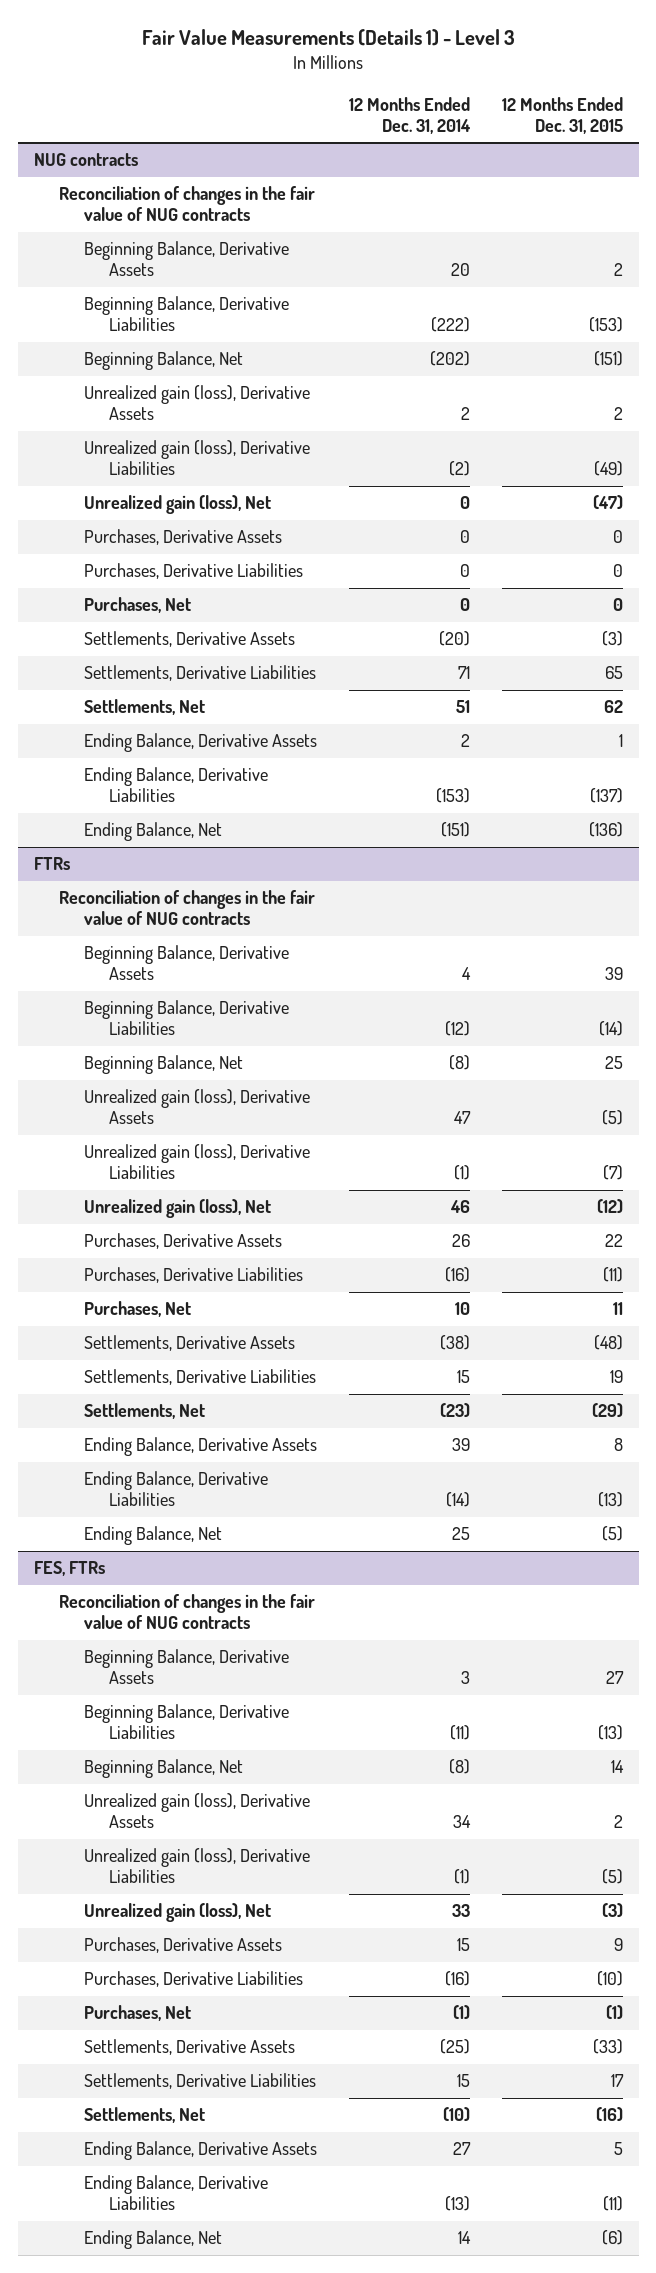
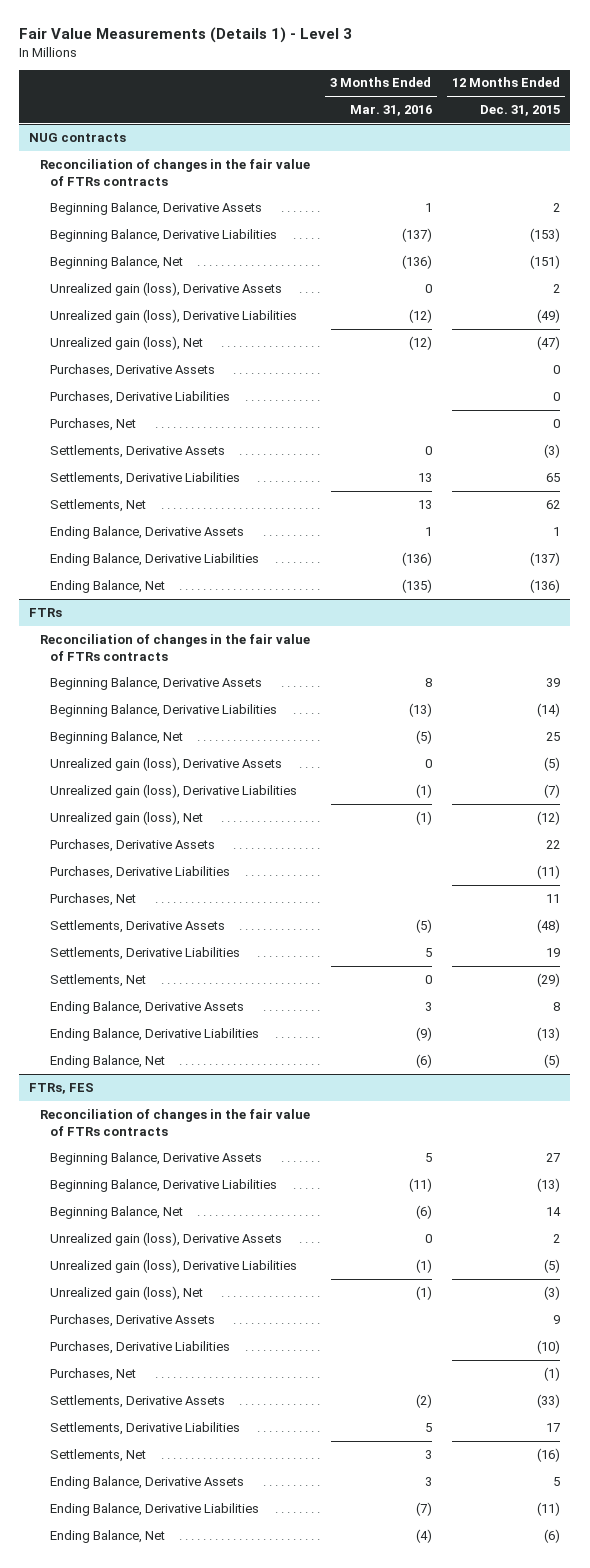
- | 12 Months Ended Dec. 31, 2014 | 12 Months Ended Dec. 31, 2015
+ | 3 Months Ended Mar. 31, 2016 | 12 Months Ended Dec. 31, 2015
@ NUG contracts
- Reconciliation of changes in the fair value of NUG contracts
+ Reconciliation of changes in the fair value of FTRs contracts
@ FTRs
- Reconciliation of changes in the fair value of NUG contracts
+ Reconciliation of changes in the fair value of FTRs contracts
- FES, FTRs
- Reconciliation of changes in the fair value of NUG contracts
+ FTRs, FES
+ Reconciliation of changes in the fair value of FTRs contracts

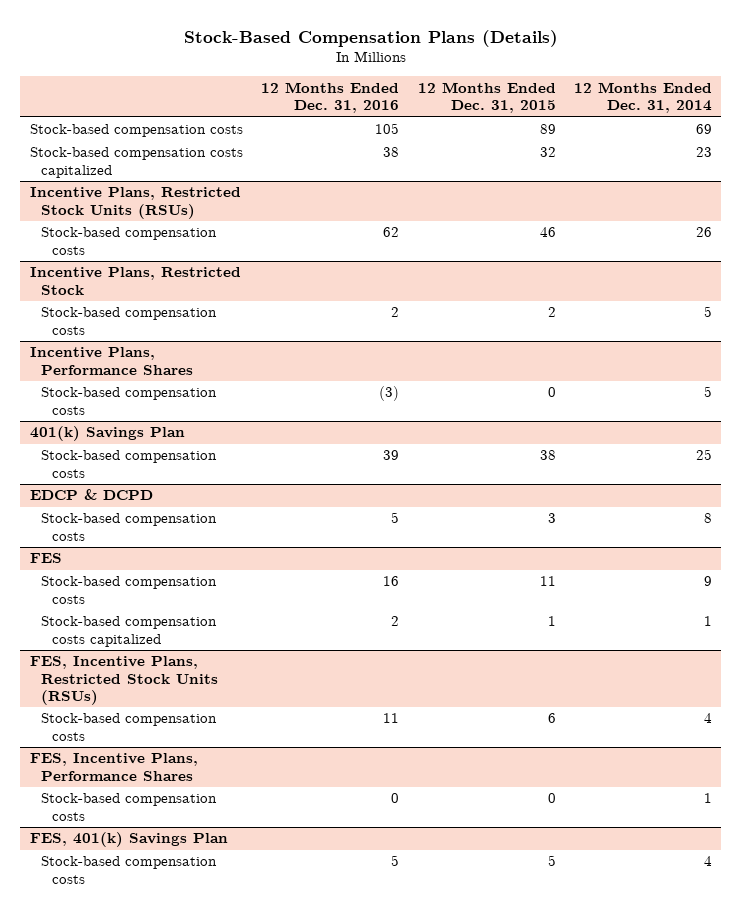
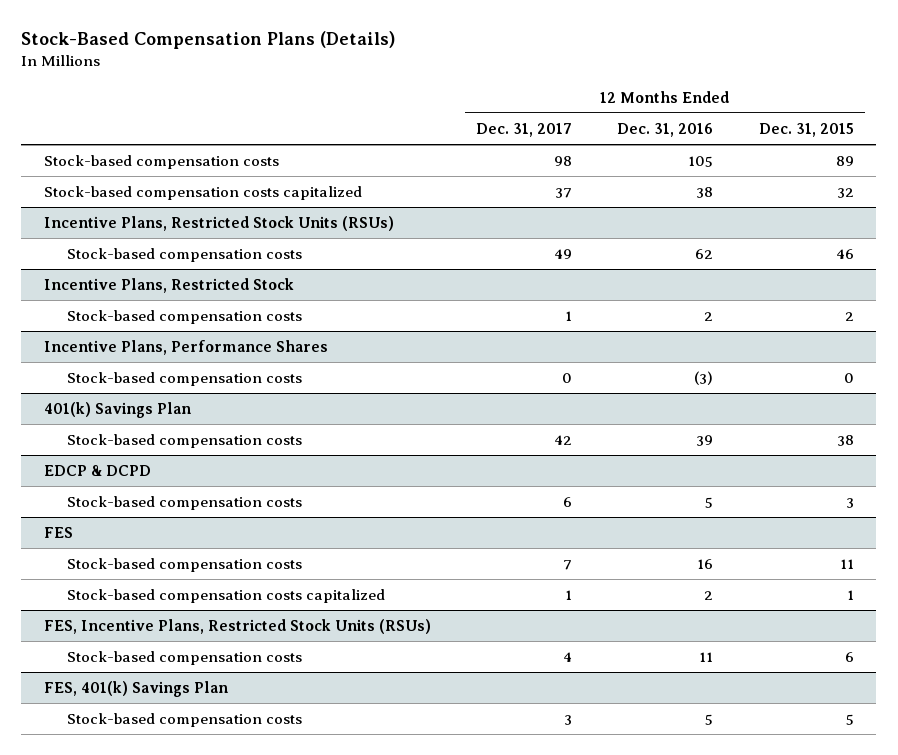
- | 12 Months Ended Dec. 31, 2016 | 12 Months Ended Dec. 31, 2015 | 12 Months Ended Dec. 31, 2014
+ | 12 Months Ended Dec. 31, 2017 | 12 Months Ended Dec. 31, 2016 | 12 Months Ended Dec. 31, 2015
- FES, Incentive Plans, Performance Shares
- Stock-based compensation costs | 0 | 0 | 1

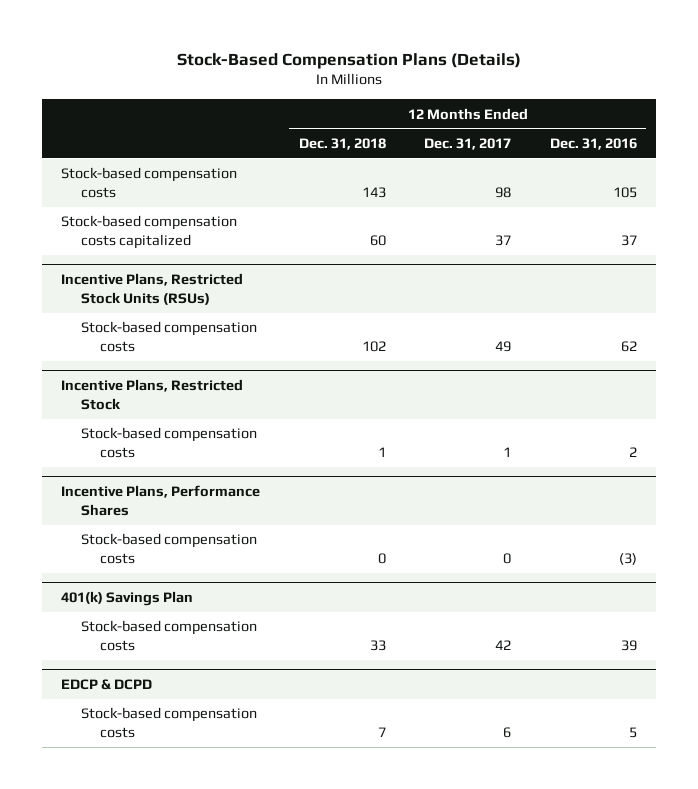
- | 12 Months Ended Dec. 31, 2017 | 12 Months Ended Dec. 31, 2016 | 12 Months Ended Dec. 31, 2015
+ | 12 Months Ended Dec. 31, 2018 | 12 Months Ended Dec. 31, 2017 | 12 Months Ended Dec. 31, 2016
- Stock-based compensation costs capitalized | 37 | 38 | 32
+ Stock-based compensation costs capitalized | 60 | 37 | 37
- FES
- Stock-based compensation costs | 7 | 16 | 11
- Stock-based compensation costs capitalized | 1 | 2 | 1
- FES, Incentive Plans, Restricted Stock Units (RSUs)
- Stock-based compensation costs | 4 | 11 | 6
- FES, 401(k) Savings Plan
- Stock-based compensation costs | 3 | 5 | 5

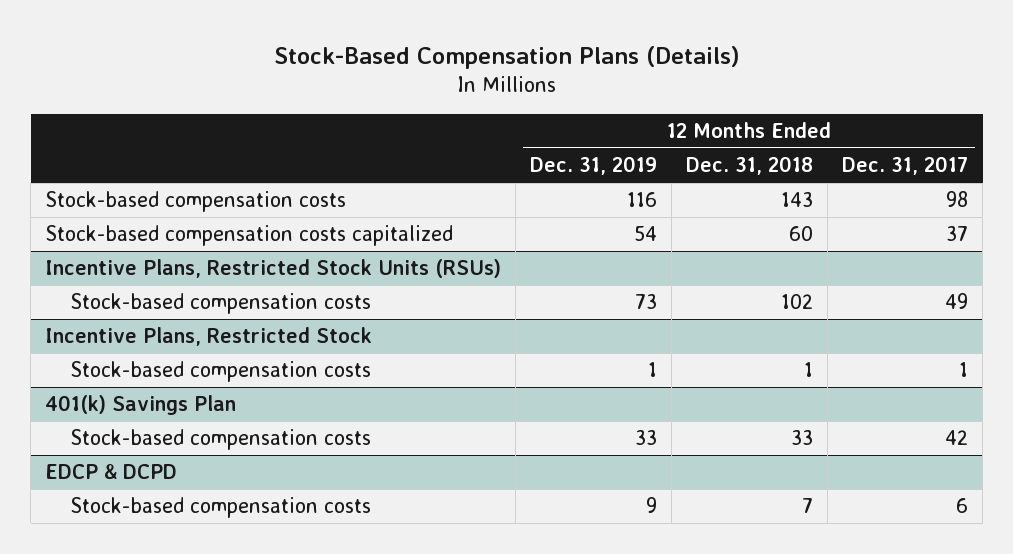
- | 12 Months Ended Dec. 31, 2018 | 12 Months Ended Dec. 31, 2017 | 12 Months Ended Dec. 31, 2016
+ | 12 Months Ended Dec. 31, 2019 | 12 Months Ended Dec. 31, 2018 | 12 Months Ended Dec. 31, 2017
- Incentive Plans, Performance Shares
- Stock-based compensation costs | 0 | 0 | (3)

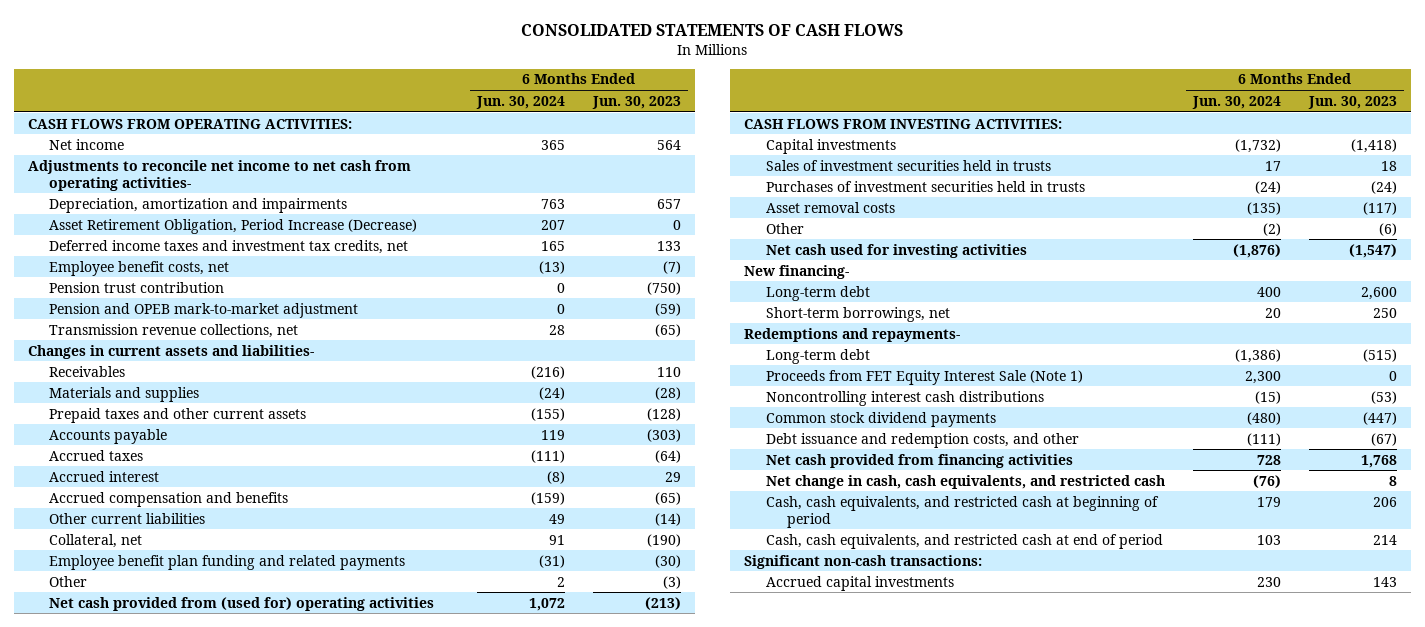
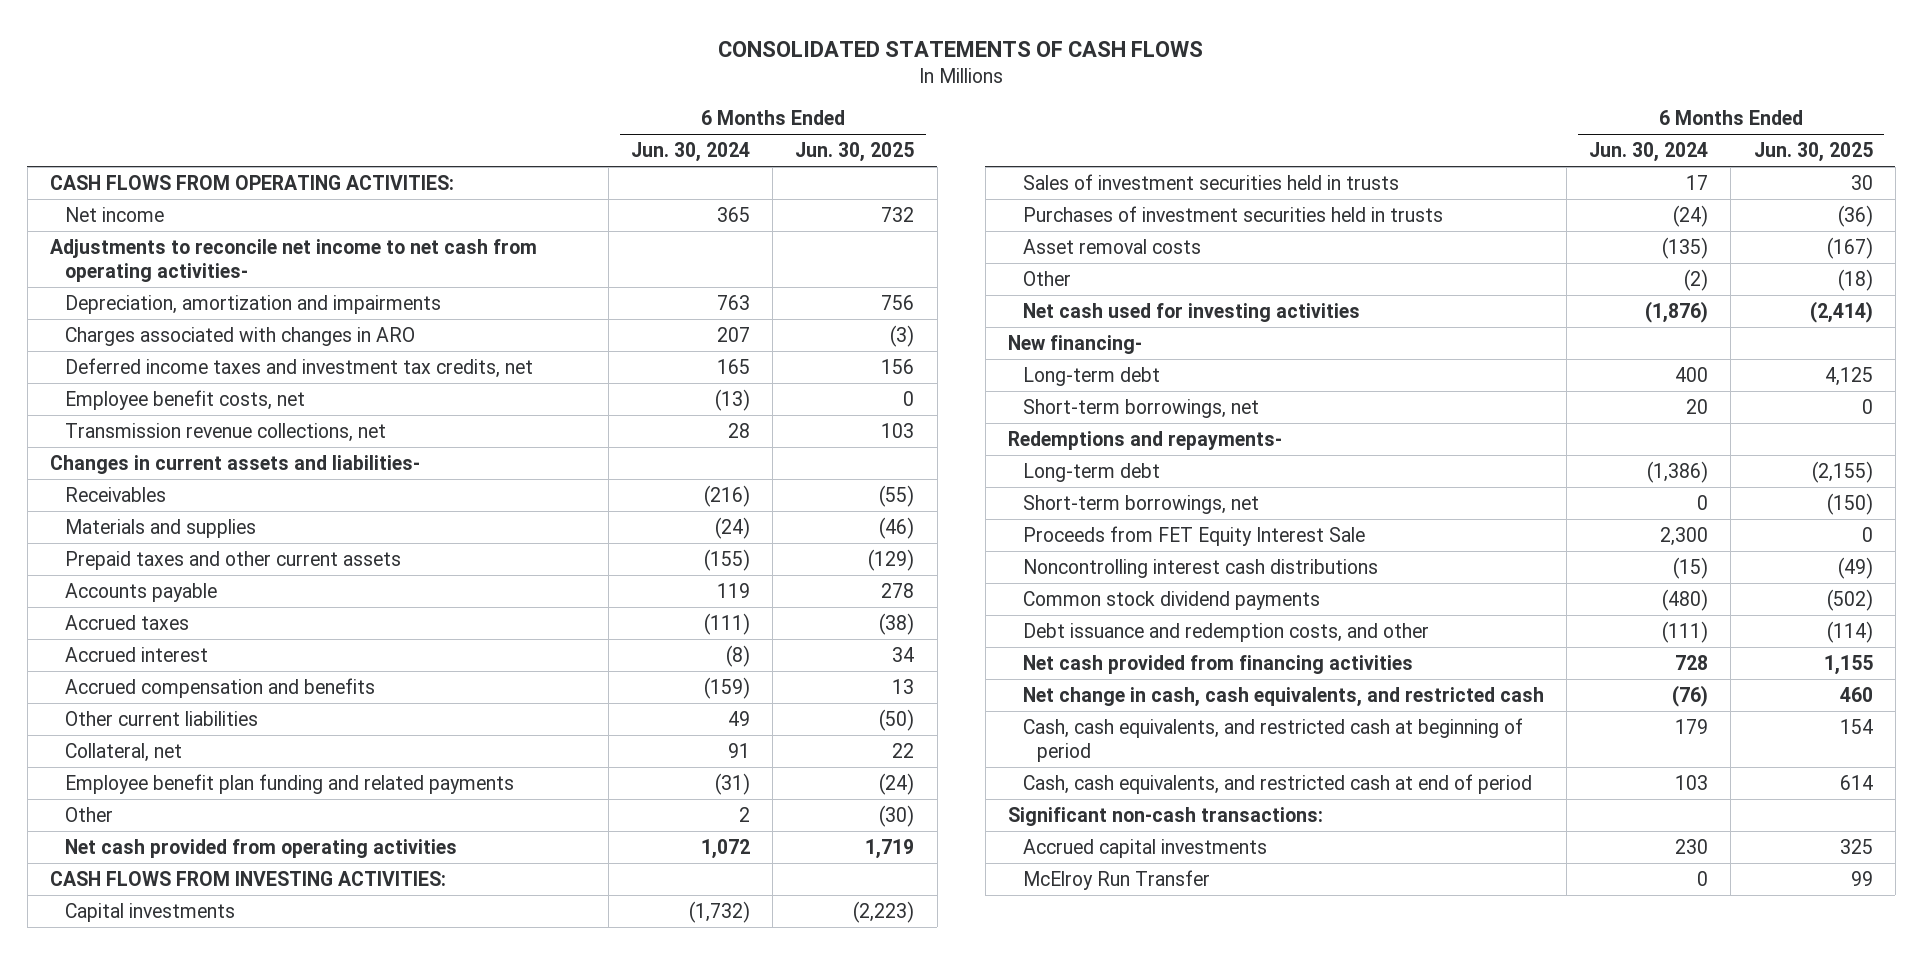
- | 6 Months Ended Jun. 30, 2024 | 6 Months Ended Jun. 30, 2023
+ | 6 Months Ended Jun. 30, 2024 | 6 Months Ended Jun. 30, 2025
- Asset Retirement Obligation, Period Increase (Decrease) | 207 | 0
+ Charges associated with changes in ARO | 207 | (3)
- Pension trust contribution | 0 | (750)
- Pension and OPEB mark-to-market adjustment | 0 | (59)
- Net cash provided from (used for) operating activities | 1,072 | (213)
+ Net cash provided from operating activities | 1,072 | 1,719
- Proceeds from FET Equity Interest Sale (Note 1) | 2,300 | 0
+ Short-term borrowings, net | 0 | (150)
+ Proceeds from FET Equity Interest Sale | 2,300 | 0
+ McElroy Run Transfer | 0 | 99

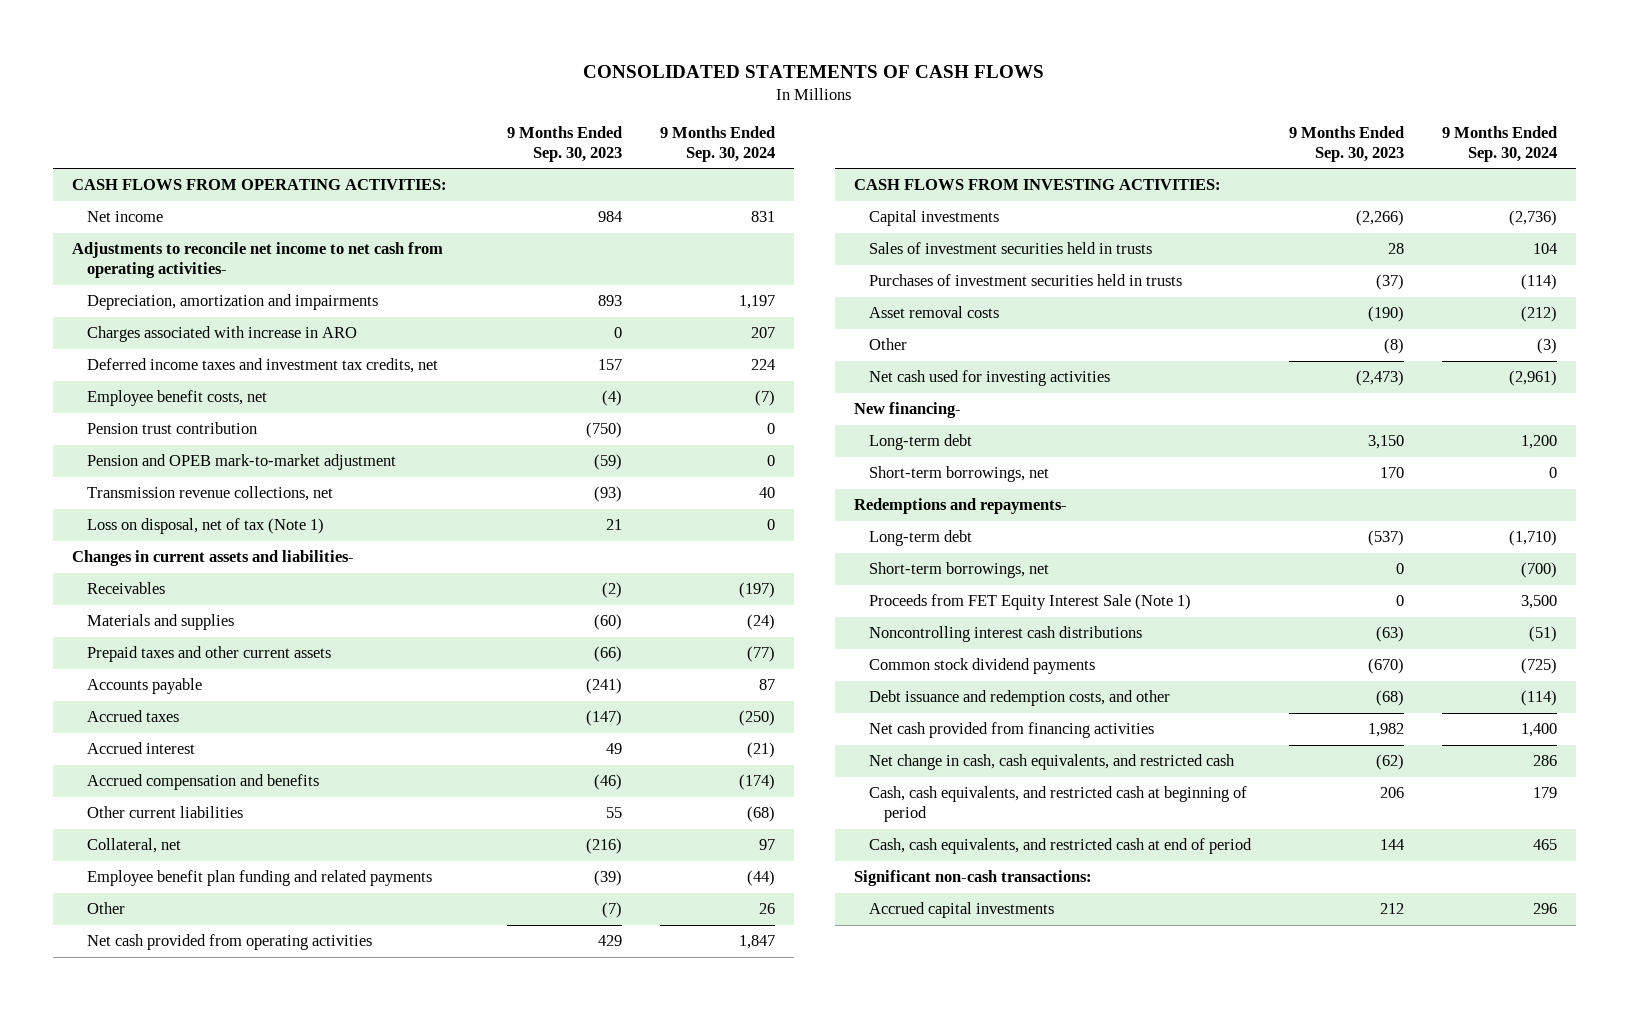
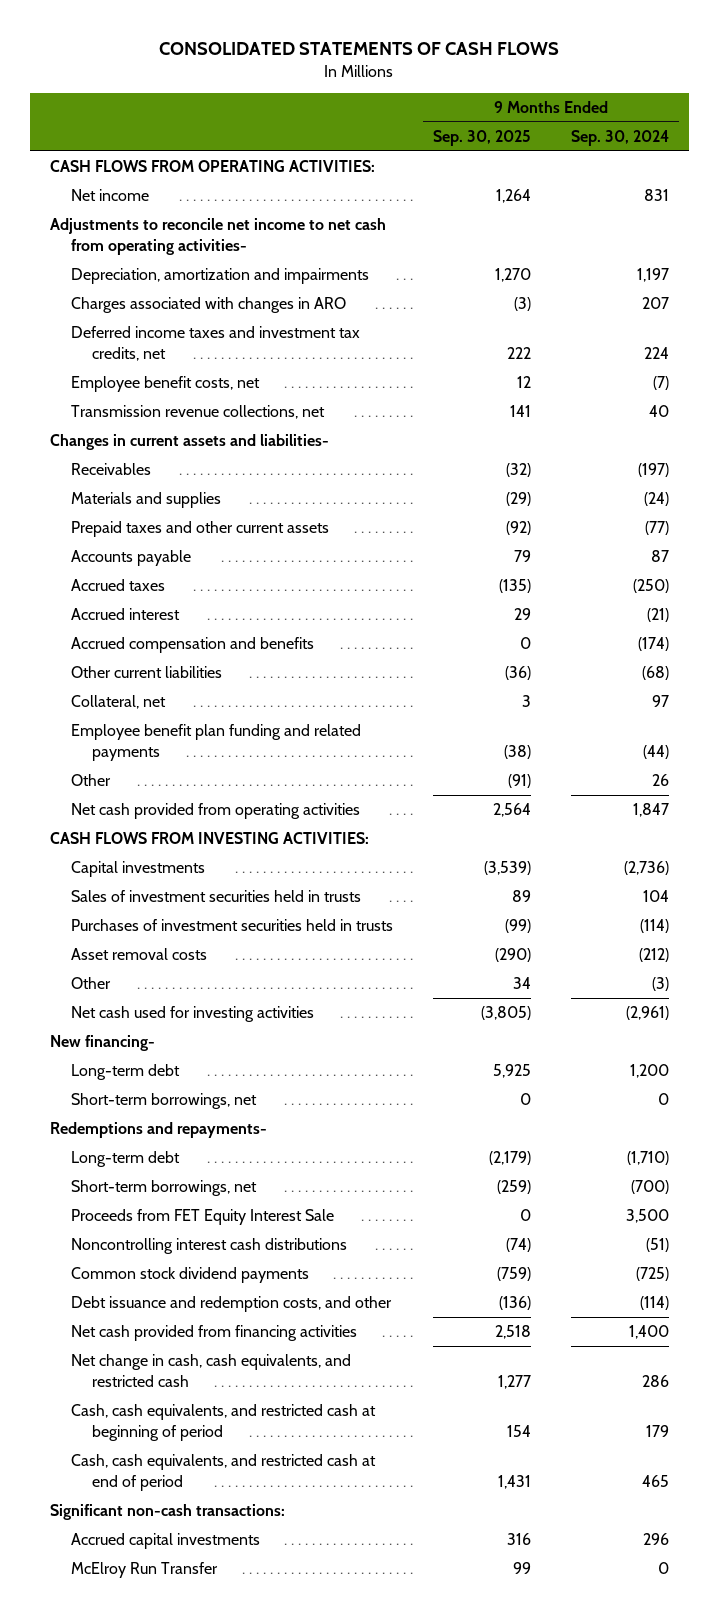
- | 9 Months Ended Sep. 30, 2023 | 9 Months Ended Sep. 30, 2024
+ | 9 Months Ended Sep. 30, 2025 | 9 Months Ended Sep. 30, 2024
- Charges associated with increase in ARO | 0 | 207
+ Charges associated with changes in ARO | (3) | 207
- Pension trust contribution | (750) | 0
- Pension and OPEB mark-to-market adjustment | (59) | 0
- Loss on disposal, net of tax (Note 1) | 21 | 0
- Proceeds from FET Equity Interest Sale (Note 1) | 0 | 3,500
+ Proceeds from FET Equity Interest Sale | 0 | 3,500
+ McElroy Run Transfer | 99 | 0

